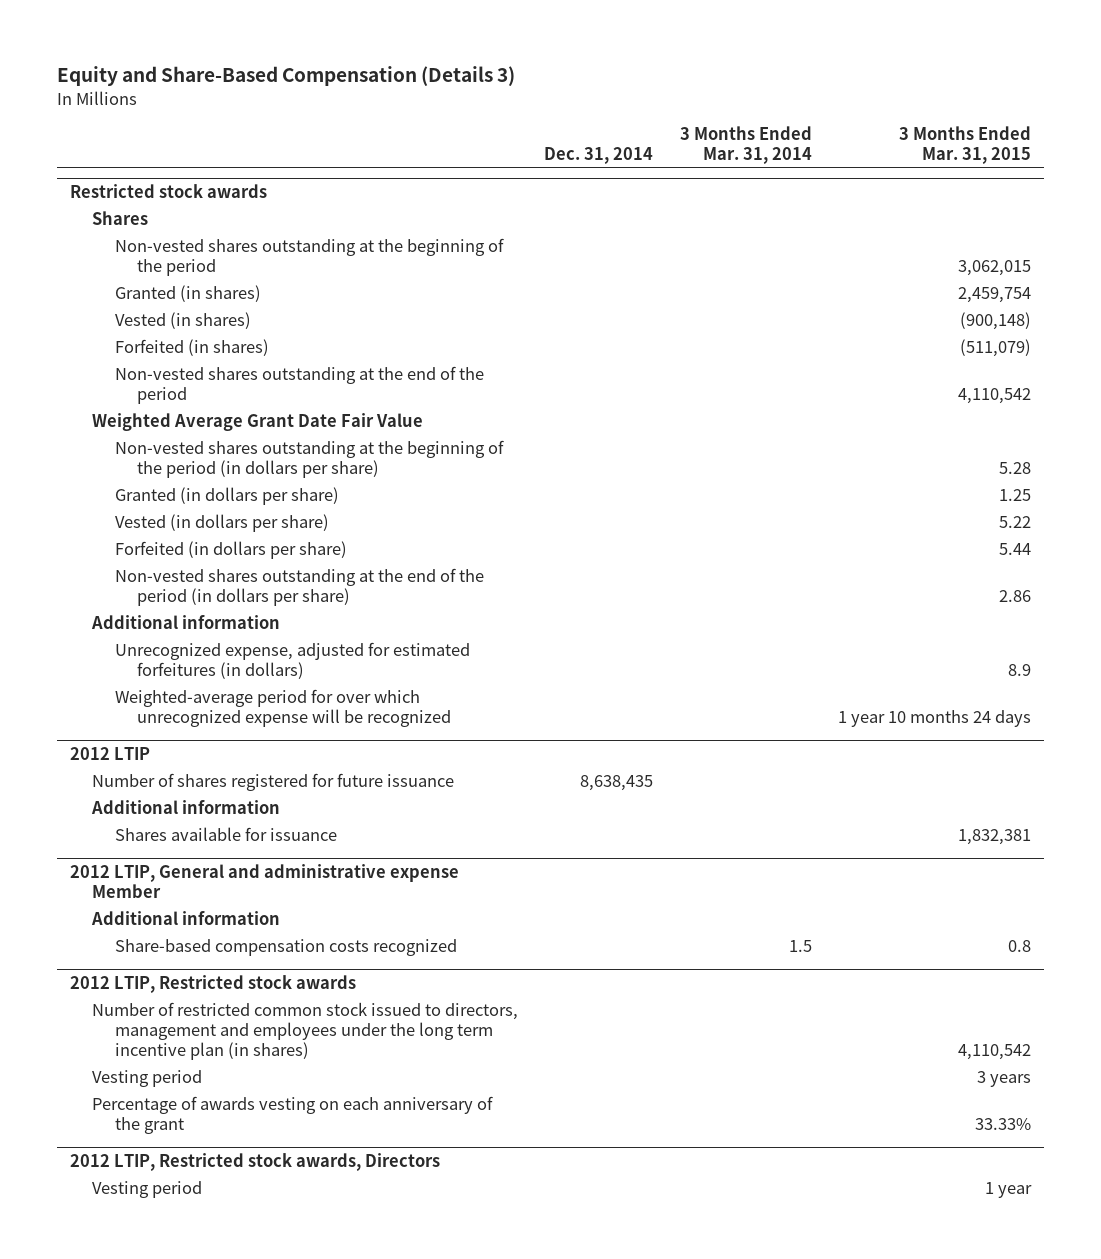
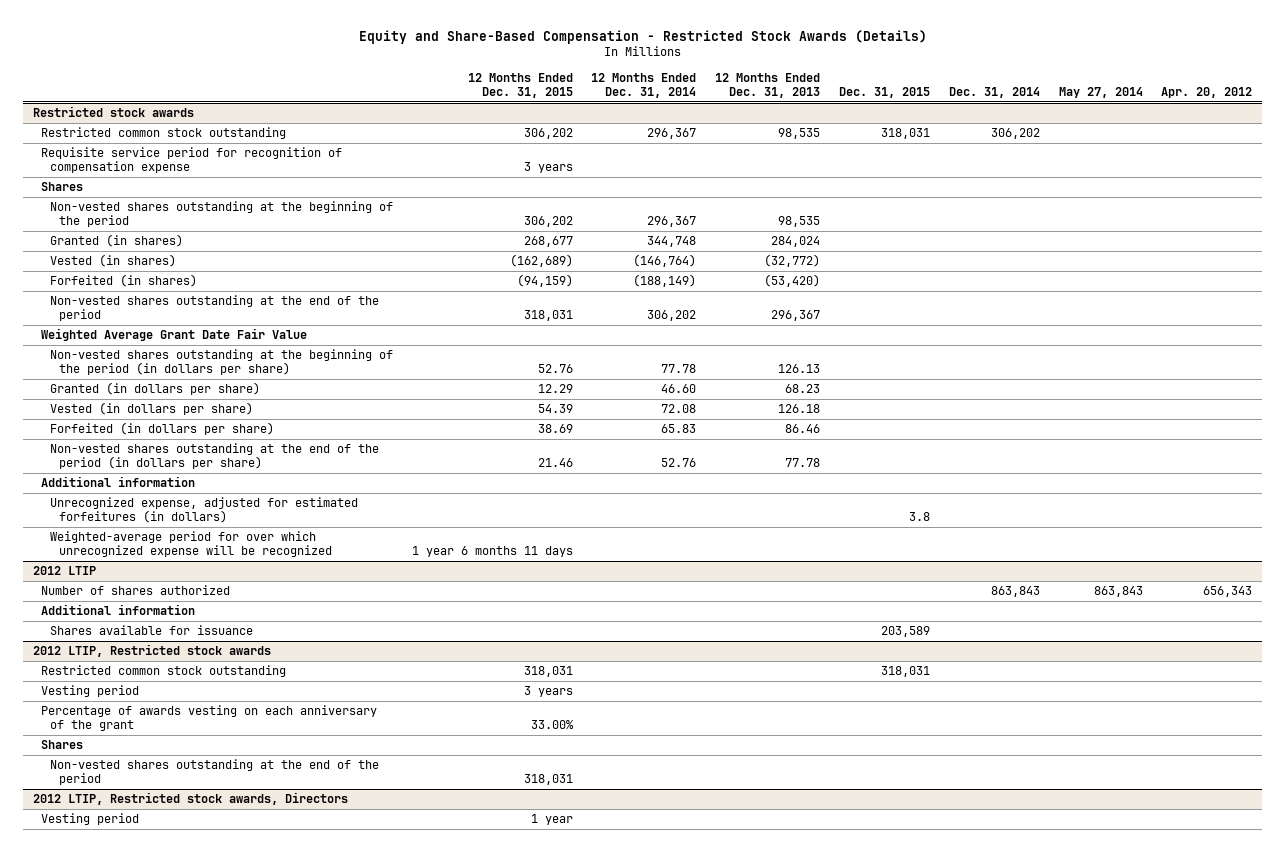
- Equity and Share-Based Compensation (Details 3)
+ Equity and Share-Based Compensation - Restricted Stock Awards (Details)
- | Dec. 31, 2014 | 3 Months Ended Mar. 31, 2014 | 3 Months Ended Mar. 31, 2015
+ | 12 Months Ended Dec. 31, 2015 | 12 Months Ended Dec. 31, 2014 | 12 Months Ended Dec. 31, 2013 | Dec. 31, 2015 | Dec. 31, 2014 | May 27, 2014 | Apr. 20, 2012
@ Restricted stock awards
+ Restricted common stock outstanding | 306,202 | 296,367 | 98,535 | 318,031 | 306,202 | |
+ Requisite service period for recognition of compensation expense | 3 years | | | | | |
@ 2012 LTIP
- Number of shares registered for future issuance | 8,638,435 | |
+ Number of shares authorized | | | | | 863,843 | 863,843 | 656,343
- 2012 LTIP, General and administrative expense Member
- Additional information
- Share-based compensation costs recognized | | 1.5 | 0.8
@ 2012 LTIP, Restricted stock awards
- Number of restricted common stock issued to directors, management and employees under the long term incentive plan (in shares) | | | 4,110,542
+ Restricted common stock outstanding | 318,031 | | | 318,031 | | |
+ Shares
+ Non-vested shares outstanding at the end of the period | 318,031 | | | | | |

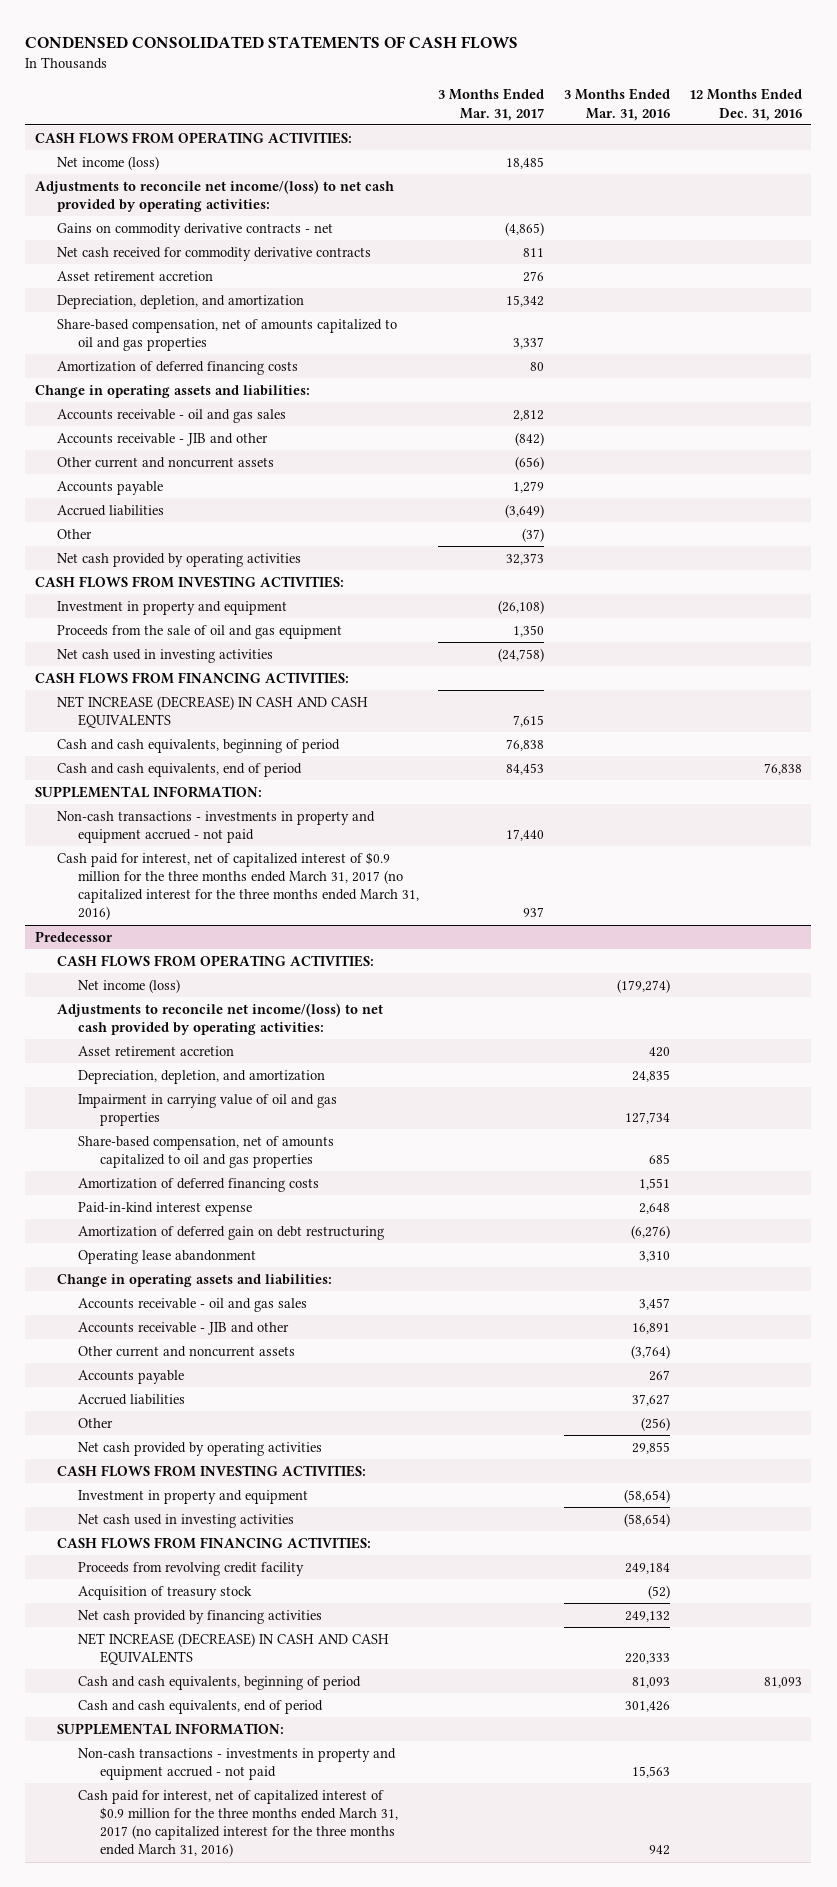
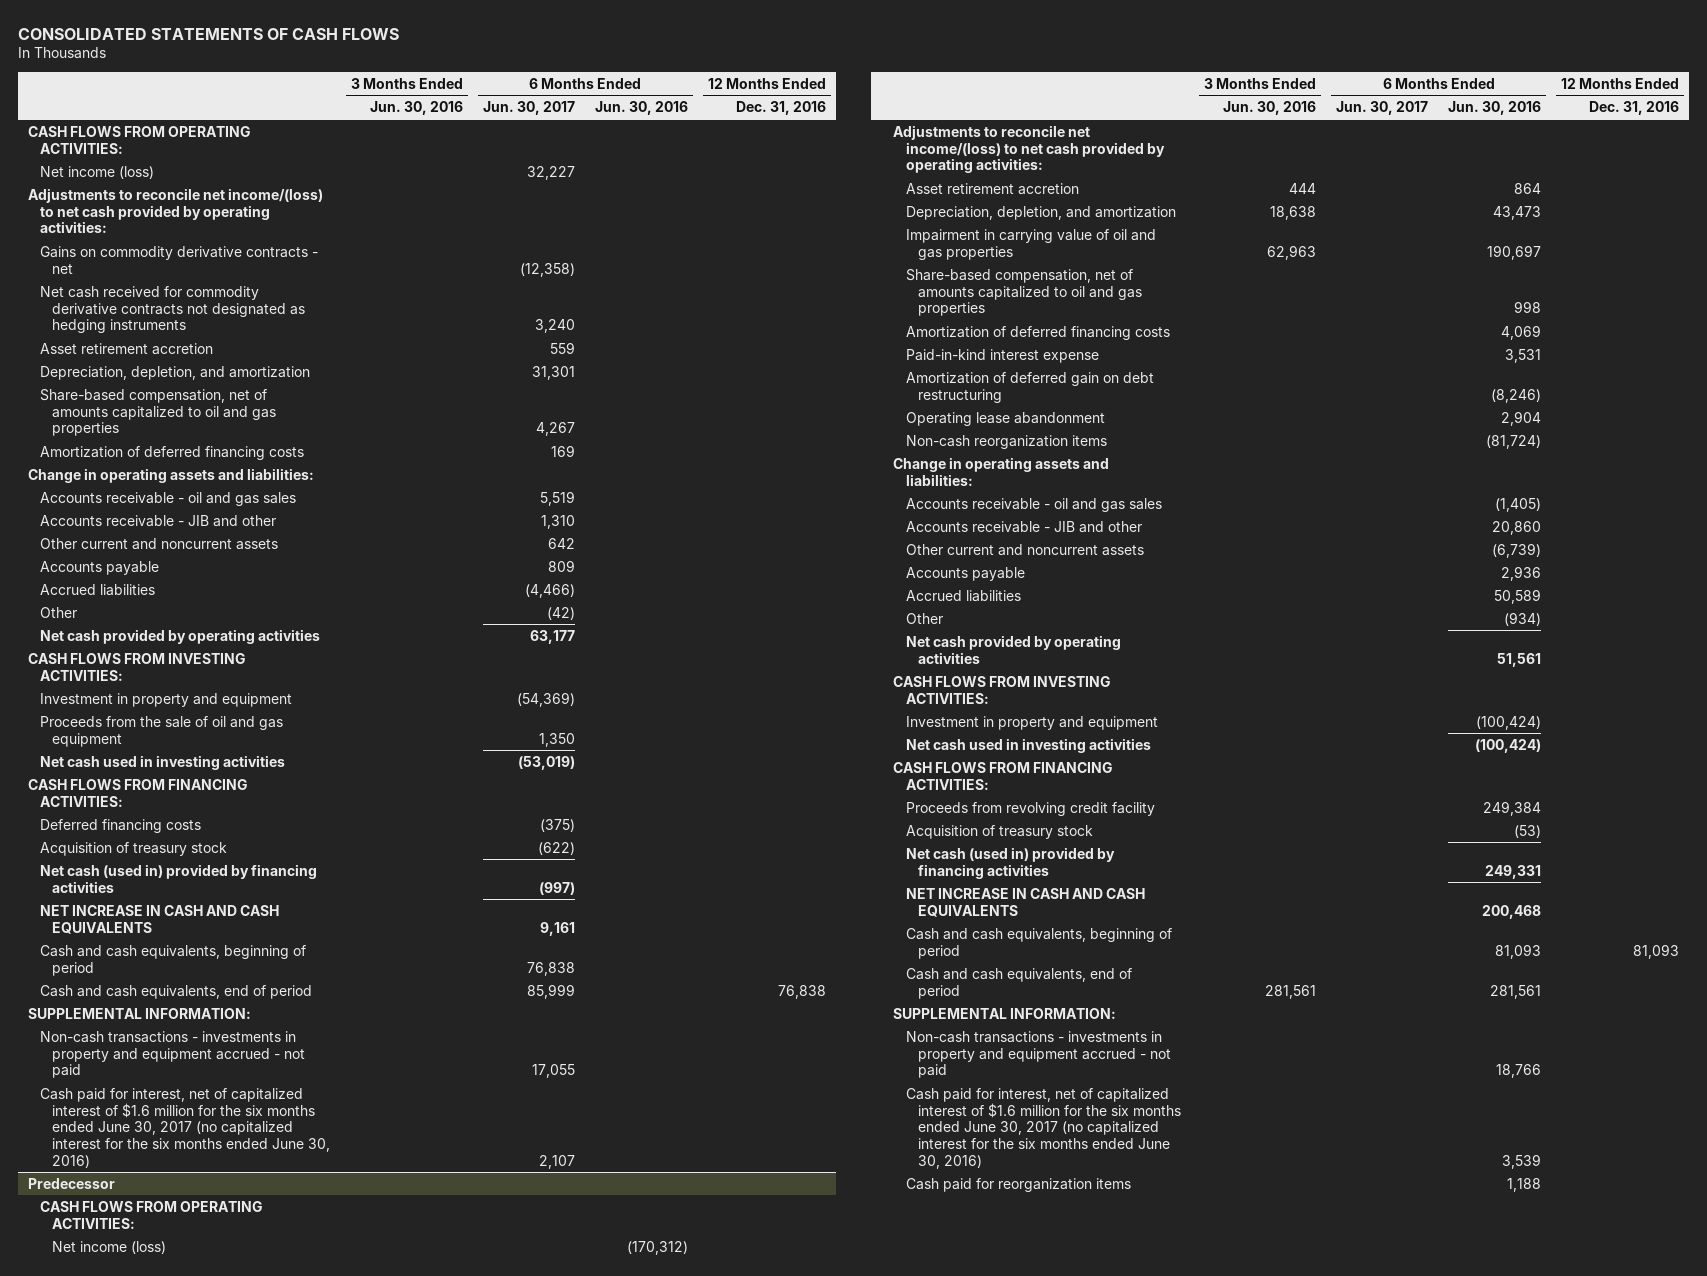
- CONDENSED CONSOLIDATED STATEMENTS OF CASH FLOWS
+ CONSOLIDATED STATEMENTS OF CASH FLOWS
- | 3 Months Ended Mar. 31, 2017 | 3 Months Ended Mar. 31, 2016 | 12 Months Ended Dec. 31, 2016
+ | 3 Months Ended Jun. 30, 2016 | 6 Months Ended Jun. 30, 2017 | 6 Months Ended Jun. 30, 2016 | 12 Months Ended Dec. 31, 2016
- Net cash received for commodity derivative contracts | 811 | |
+ Net cash received for commodity derivative contracts not designated as hedging instruments | | 3,240 | |
- NET INCREASE (DECREASE) IN CASH AND CASH EQUIVALENTS | 7,615 | |
+ Deferred financing costs | | (375) | |
+ Acquisition of treasury stock | | (622) | |
+ Net cash (used in) provided by financing activities | | (997) | |
+ NET INCREASE IN CASH AND CASH EQUIVALENTS | | 9,161 | |
- Cash paid for interest, net of capitalized interest of $0.9 million for the three months ended March 31, 2017 (no capitalized interest for the three months ended March 31, 2016) | 937 | |
+ Cash paid for interest, net of capitalized interest of $1.6 million for the six months ended June 30, 2017 (no capitalized interest for the six months ended June 30, 2016) | | 2,107 | |
@ Predecessor
+ Non-cash reorganization items | | | (81,724) |
- Net cash provided by financing activities | | 249,132 |
- NET INCREASE (DECREASE) IN CASH AND CASH EQUIVALENTS | | 220,333 |
+ Net cash (used in) provided by financing activities | | | 249,331 |
+ NET INCREASE IN CASH AND CASH EQUIVALENTS | | | 200,468 |
- Cash paid for interest, net of capitalized interest of $0.9 million for the three months ended March 31, 2017 (no capitalized interest for the three months ended March 31, 2016) | | 942 |
+ Cash paid for interest, net of capitalized interest of $1.6 million for the six months ended June 30, 2017 (no capitalized interest for the six months ended June 30, 2016) | | | 3,539 |
+ Cash paid for reorganization items | | | 1,188 |

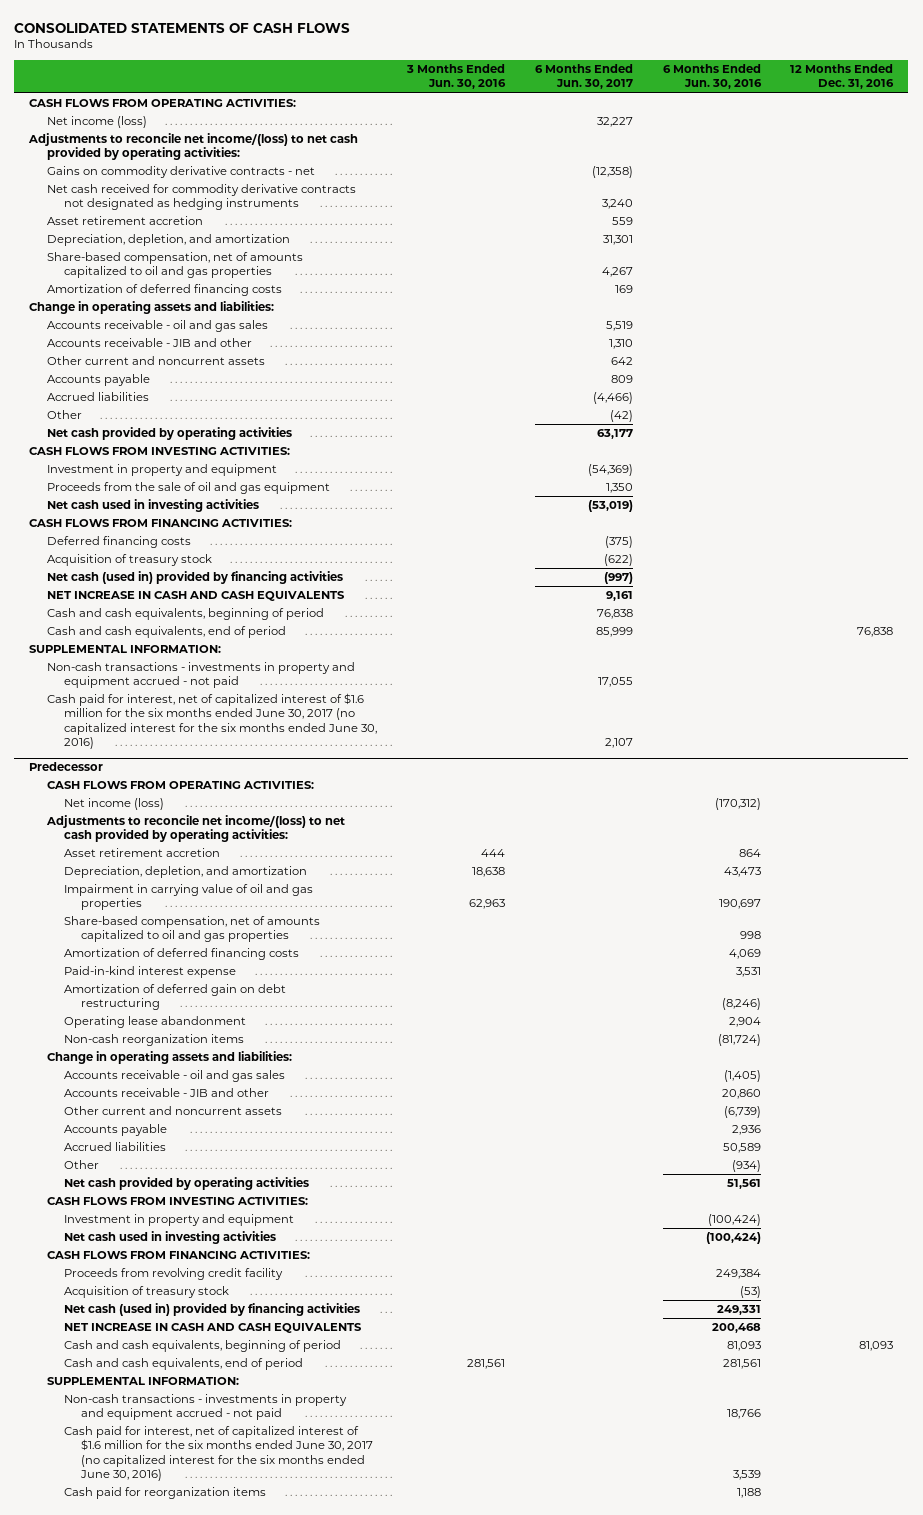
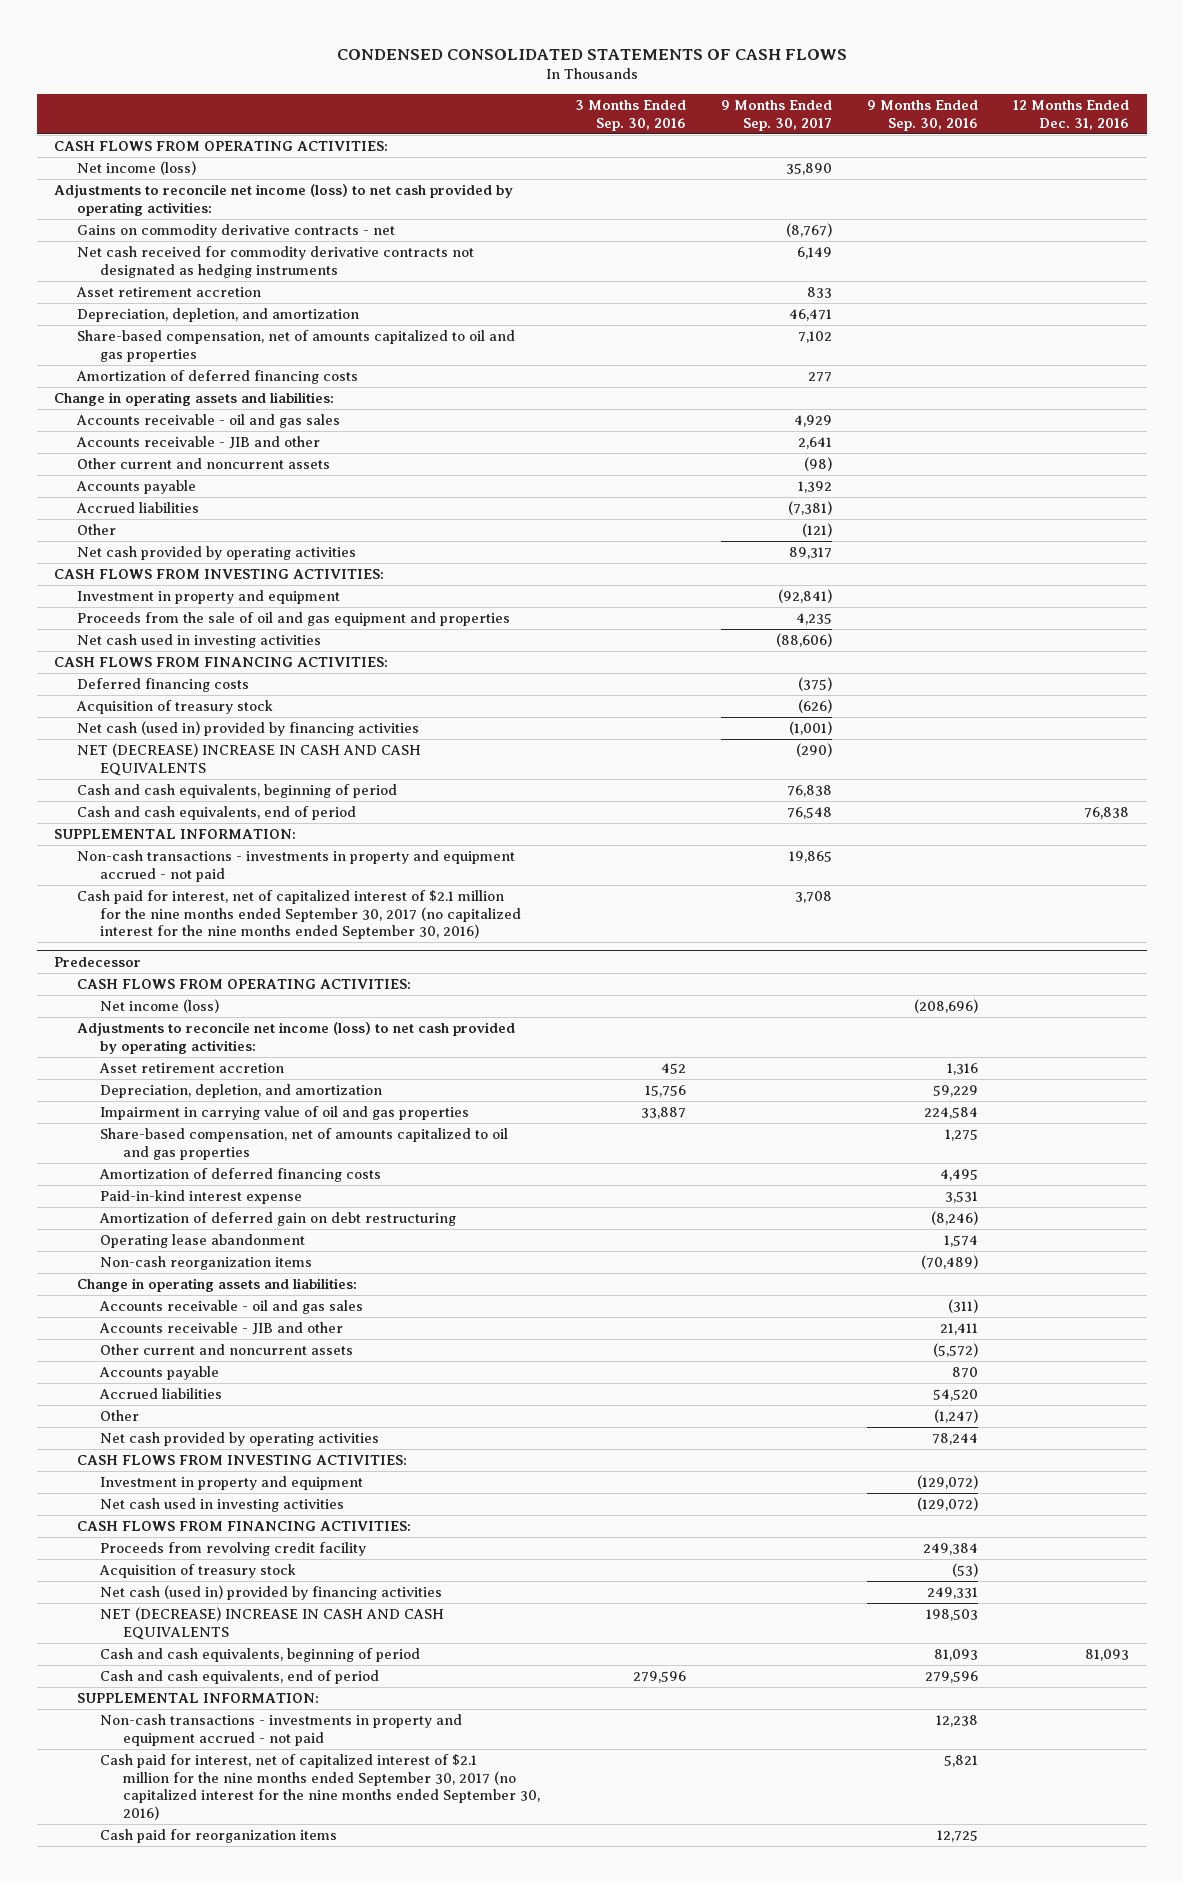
- CONSOLIDATED STATEMENTS OF CASH FLOWS
+ CONDENSED CONSOLIDATED STATEMENTS OF CASH FLOWS
- | 3 Months Ended Jun. 30, 2016 | 6 Months Ended Jun. 30, 2017 | 6 Months Ended Jun. 30, 2016 | 12 Months Ended Dec. 31, 2016
+ | 3 Months Ended Sep. 30, 2016 | 9 Months Ended Sep. 30, 2017 | 9 Months Ended Sep. 30, 2016 | 12 Months Ended Dec. 31, 2016
- Adjustments to reconcile net income/(loss) to net cash provided by operating activities:
+ Adjustments to reconcile net income (loss) to net cash provided by operating activities:
- Proceeds from the sale of oil and gas equipment | | 1,350 | |
+ Proceeds from the sale of oil and gas equipment and properties | | 4,235 | |
- NET INCREASE IN CASH AND CASH EQUIVALENTS | | 9,161 | |
+ NET (DECREASE) INCREASE IN CASH AND CASH EQUIVALENTS | | (290) | |
- Cash paid for interest, net of capitalized interest of $1.6 million for the six months ended June 30, 2017 (no capitalized interest for the six months ended June 30, 2016) | | 2,107 | |
+ Cash paid for interest, net of capitalized interest of $2.1 million for the nine months ended September 30, 2017 (no capitalized interest for the nine months ended September 30, 2016) | | 3,708 | |
@ Predecessor
- Adjustments to reconcile net income/(loss) to net cash provided by operating activities:
+ Adjustments to reconcile net income (loss) to net cash provided by operating activities:
- NET INCREASE IN CASH AND CASH EQUIVALENTS | | | 200,468 |
+ NET (DECREASE) INCREASE IN CASH AND CASH EQUIVALENTS | | | 198,503 |
- Cash paid for interest, net of capitalized interest of $1.6 million for the six months ended June 30, 2017 (no capitalized interest for the six months ended June 30, 2016) | | | 3,539 |
+ Cash paid for interest, net of capitalized interest of $2.1 million for the nine months ended September 30, 2017 (no capitalized interest for the nine months ended September 30, 2016) | | | 5,821 |

